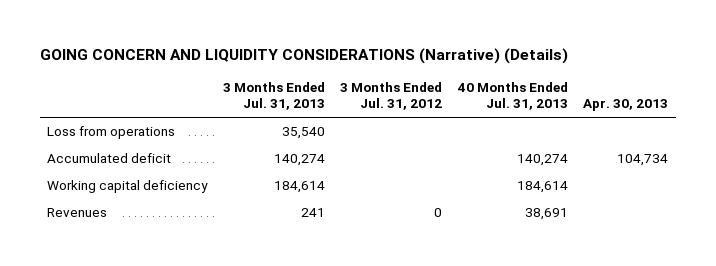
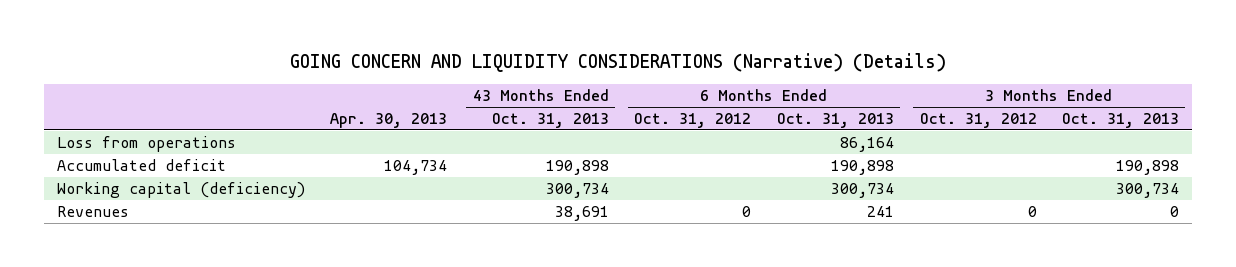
- | 3 Months Ended Jul. 31, 2013 | 3 Months Ended Jul. 31, 2012 | 40 Months Ended Jul. 31, 2013 | Apr. 30, 2013
+ | Apr. 30, 2013 | 43 Months Ended Oct. 31, 2013 | 6 Months Ended Oct. 31, 2012 | 6 Months Ended Oct. 31, 2013 | 3 Months Ended Oct. 31, 2012 | 3 Months Ended Oct. 31, 2013
- Working capital deficiency | 184,614 | | 184,614 |
+ Working capital (deficiency) | | 300,734 | | 300,734 | | 300,734

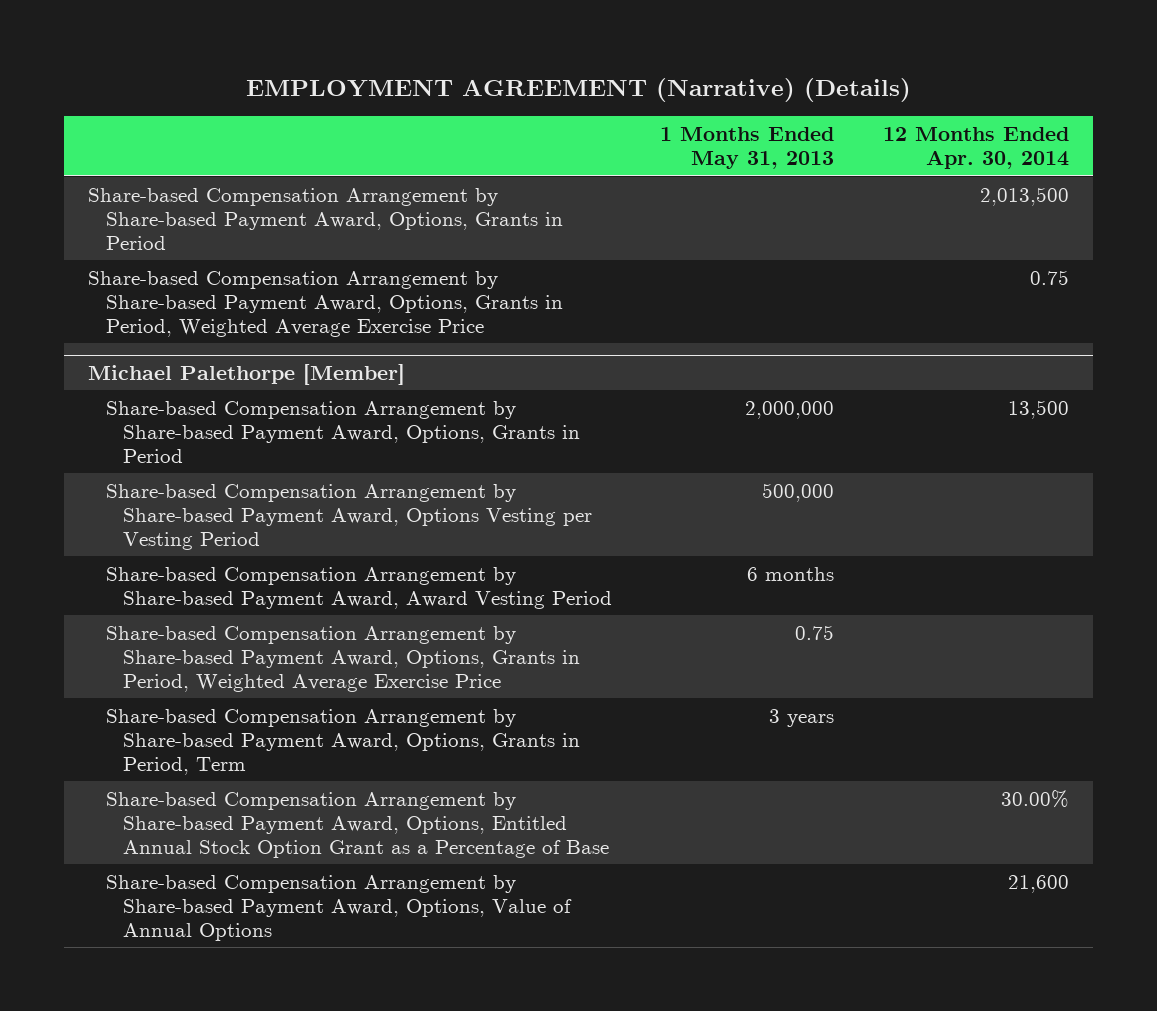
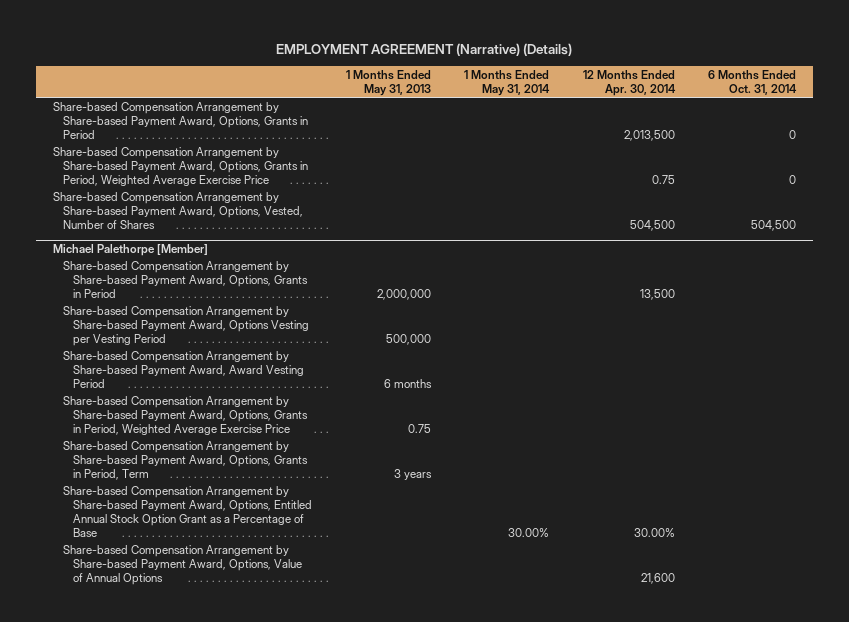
- | 1 Months Ended May 31, 2013 | 12 Months Ended Apr. 30, 2014
+ | 1 Months Ended May 31, 2013 | 1 Months Ended May 31, 2014 | 12 Months Ended Apr. 30, 2014 | 6 Months Ended Oct. 31, 2014
+ Share-based Compensation Arrangement by Share-based Payment Award, Options, Vested, Number of Shares | | | 504,500 | 504,500

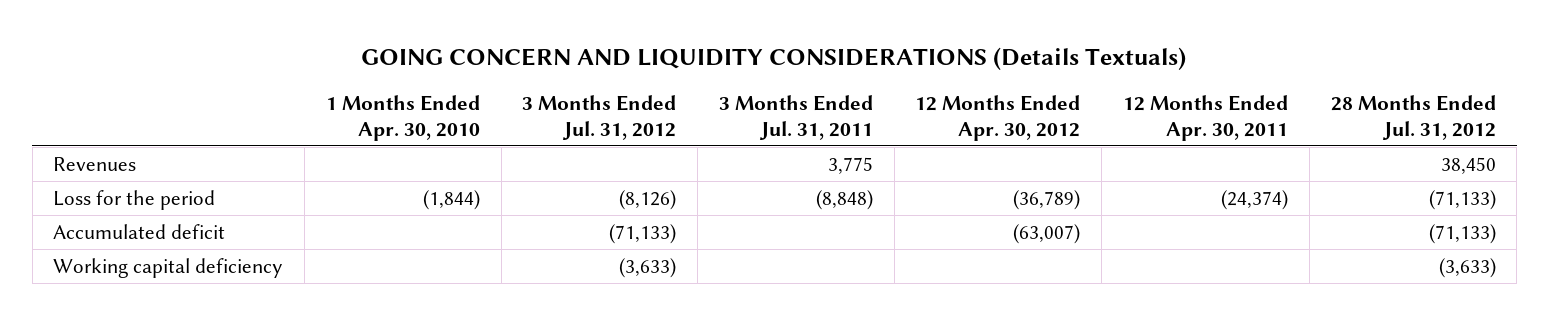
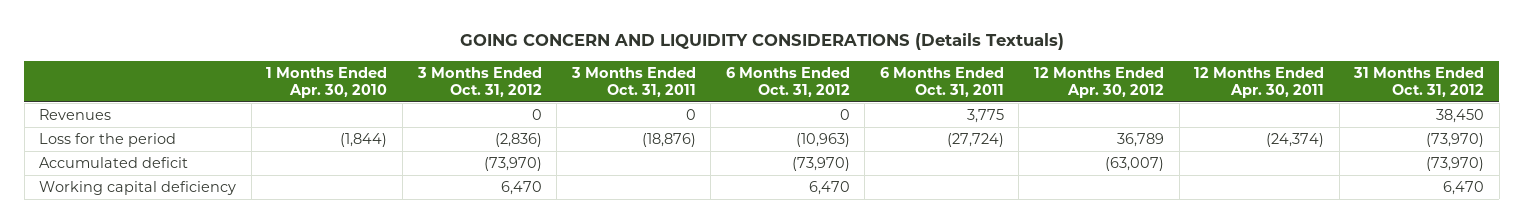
- | 1 Months Ended Apr. 30, 2010 | 3 Months Ended Jul. 31, 2012 | 3 Months Ended Jul. 31, 2011 | 12 Months Ended Apr. 30, 2012 | 12 Months Ended Apr. 30, 2011 | 28 Months Ended Jul. 31, 2012
+ | 1 Months Ended Apr. 30, 2010 | 3 Months Ended Oct. 31, 2012 | 3 Months Ended Oct. 31, 2011 | 6 Months Ended Oct. 31, 2012 | 6 Months Ended Oct. 31, 2011 | 12 Months Ended Apr. 30, 2012 | 12 Months Ended Apr. 30, 2011 | 31 Months Ended Oct. 31, 2012
- Loss for the period | (1,844) | (8,126) | (8,848) | (36,789) | (24,374) | (71,133)
+ Loss for the period | (1,844) | (2,836) | (18,876) | (10,963) | (27,724) | 36,789 | (24,374) | (73,970)

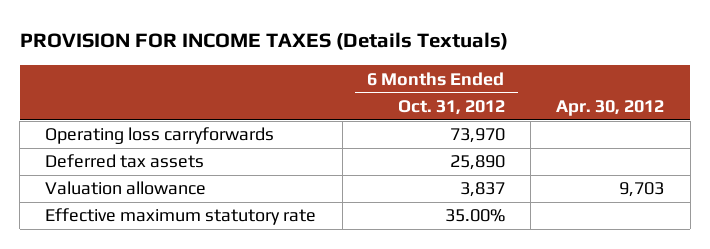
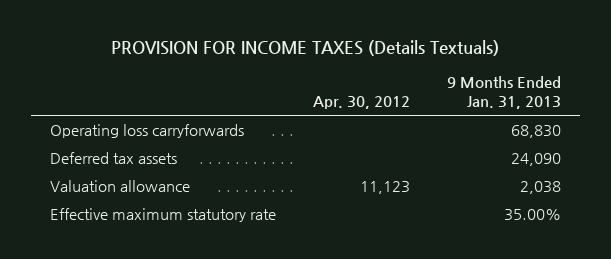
- | 6 Months Ended Oct. 31, 2012 | Apr. 30, 2012
+ | Apr. 30, 2012 | 9 Months Ended Jan. 31, 2013
- Valuation allowance | 3,837 | 9,703
+ Valuation allowance | 11,123 | 2,038

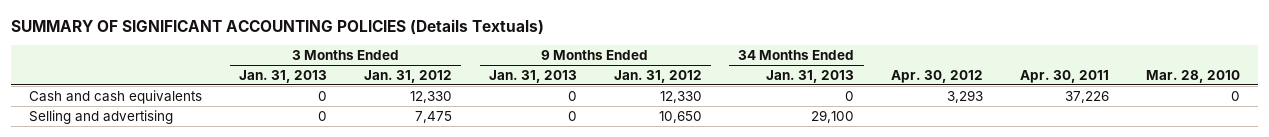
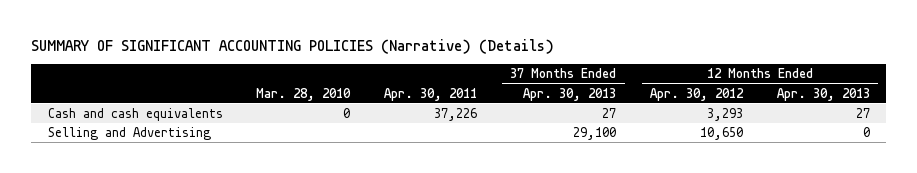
- SUMMARY OF SIGNIFICANT ACCOUNTING POLICIES (Details Textuals)
+ SUMMARY OF SIGNIFICANT ACCOUNTING POLICIES (Narrative) (Details)
- | 3 Months Ended Jan. 31, 2013 | 3 Months Ended Jan. 31, 2012 | 9 Months Ended Jan. 31, 2013 | 9 Months Ended Jan. 31, 2012 | 34 Months Ended Jan. 31, 2013 | Apr. 30, 2012 | Apr. 30, 2011 | Mar. 28, 2010
+ | Mar. 28, 2010 | Apr. 30, 2011 | 37 Months Ended Apr. 30, 2013 | 12 Months Ended Apr. 30, 2012 | 12 Months Ended Apr. 30, 2013
- Selling and advertising | 0 | 7,475 | 0 | 10,650 | 29,100 | | |
+ Selling and Advertising | | | 29,100 | 10,650 | 0

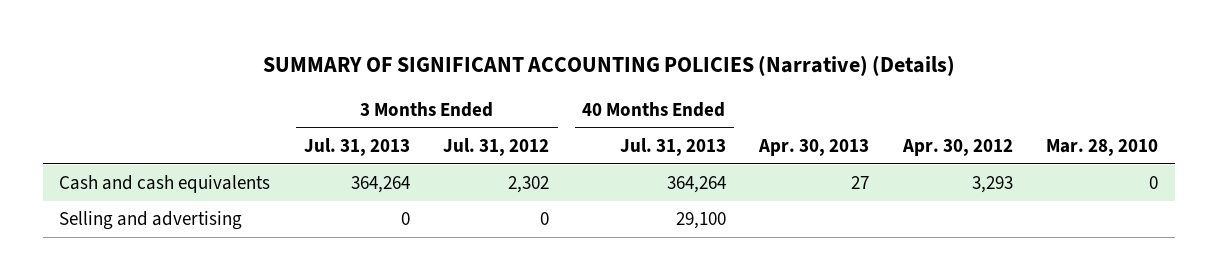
- | Mar. 28, 2010 | Apr. 30, 2011 | 37 Months Ended Apr. 30, 2013 | 12 Months Ended Apr. 30, 2012 | 12 Months Ended Apr. 30, 2013
+ | 3 Months Ended Jul. 31, 2013 | 3 Months Ended Jul. 31, 2012 | 40 Months Ended Jul. 31, 2013 | Apr. 30, 2013 | Apr. 30, 2012 | Mar. 28, 2010
- Selling and Advertising | | | 29,100 | 10,650 | 0
+ Selling and advertising | 0 | 0 | 29,100 | | |

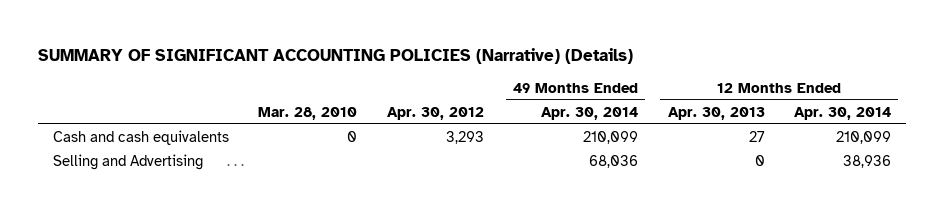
- | 3 Months Ended Jul. 31, 2013 | 3 Months Ended Jul. 31, 2012 | 40 Months Ended Jul. 31, 2013 | Apr. 30, 2013 | Apr. 30, 2012 | Mar. 28, 2010
+ | Mar. 28, 2010 | Apr. 30, 2012 | 49 Months Ended Apr. 30, 2014 | 12 Months Ended Apr. 30, 2013 | 12 Months Ended Apr. 30, 2014
- Selling and advertising | 0 | 0 | 29,100 | | |
+ Selling and Advertising | | | 68,036 | 0 | 38,936

